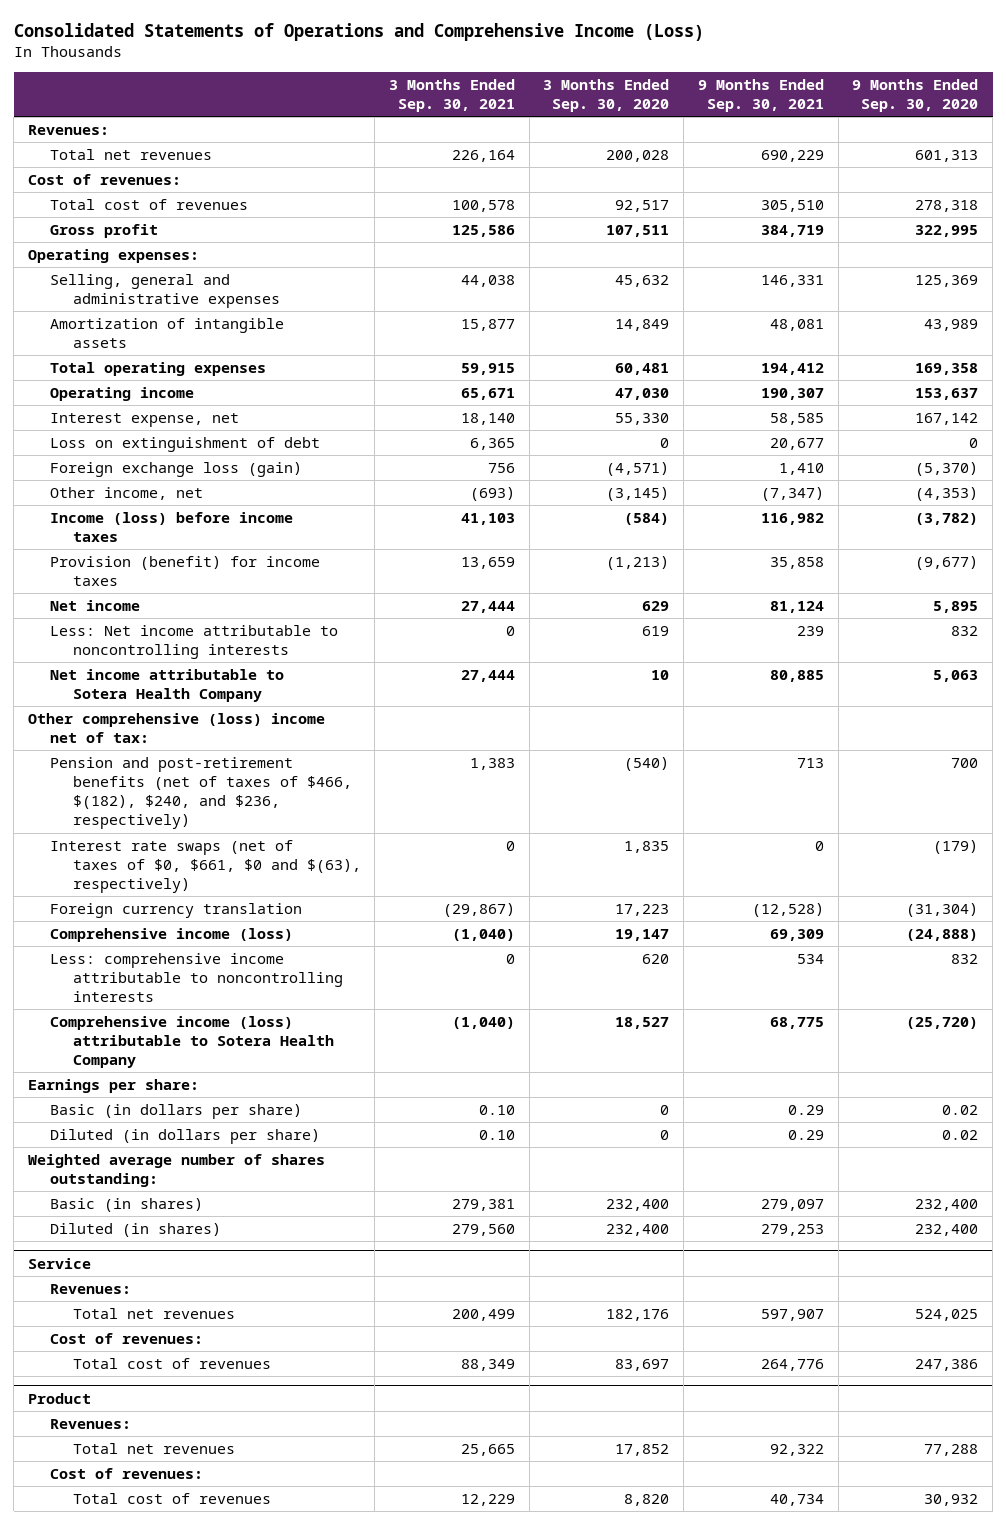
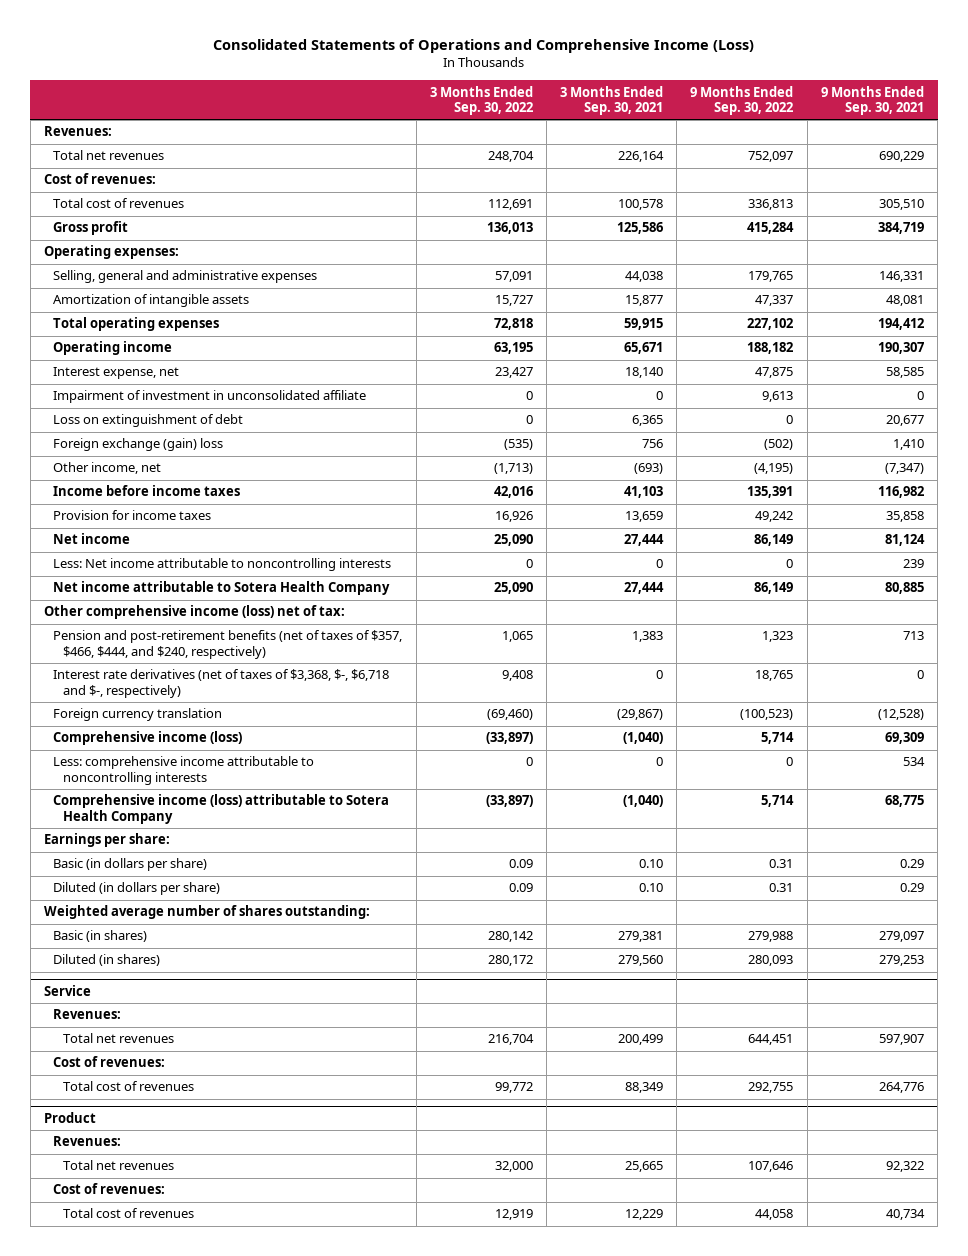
- | 3 Months Ended Sep. 30, 2021 | 3 Months Ended Sep. 30, 2020 | 9 Months Ended Sep. 30, 2021 | 9 Months Ended Sep. 30, 2020
+ | 3 Months Ended Sep. 30, 2022 | 3 Months Ended Sep. 30, 2021 | 9 Months Ended Sep. 30, 2022 | 9 Months Ended Sep. 30, 2021
+ Impairment of investment in unconsolidated affiliate | 0 | 0 | 9,613 | 0
- Foreign exchange loss (gain) | 756 | (4,571) | 1,410 | (5,370)
+ Foreign exchange (gain) loss | (535) | 756 | (502) | 1,410
- Income (loss) before income taxes | 41,103 | (584) | 116,982 | (3,782)
- Provision (benefit) for income taxes | 13,659 | (1,213) | 35,858 | (9,677)
+ Income before income taxes | 42,016 | 41,103 | 135,391 | 116,982
+ Provision for income taxes | 16,926 | 13,659 | 49,242 | 35,858
- Other comprehensive (loss) income net of tax:
- Pension and post-retirement benefits (net of taxes of $466, $(182), $240, and $236, respectively) | 1,383 | (540) | 713 | 700
- Interest rate swaps (net of taxes of $0, $661, $0 and $(63), respectively) | 0 | 1,835 | 0 | (179)
+ Other comprehensive income (loss) net of tax:
+ Pension and post-retirement benefits (net of taxes of $357, $466, $444, and $240, respectively) | 1,065 | 1,383 | 1,323 | 713
+ Interest rate derivatives (net of taxes of $3,368, $-, $6,718 and $-, respectively) | 9,408 | 0 | 18,765 | 0

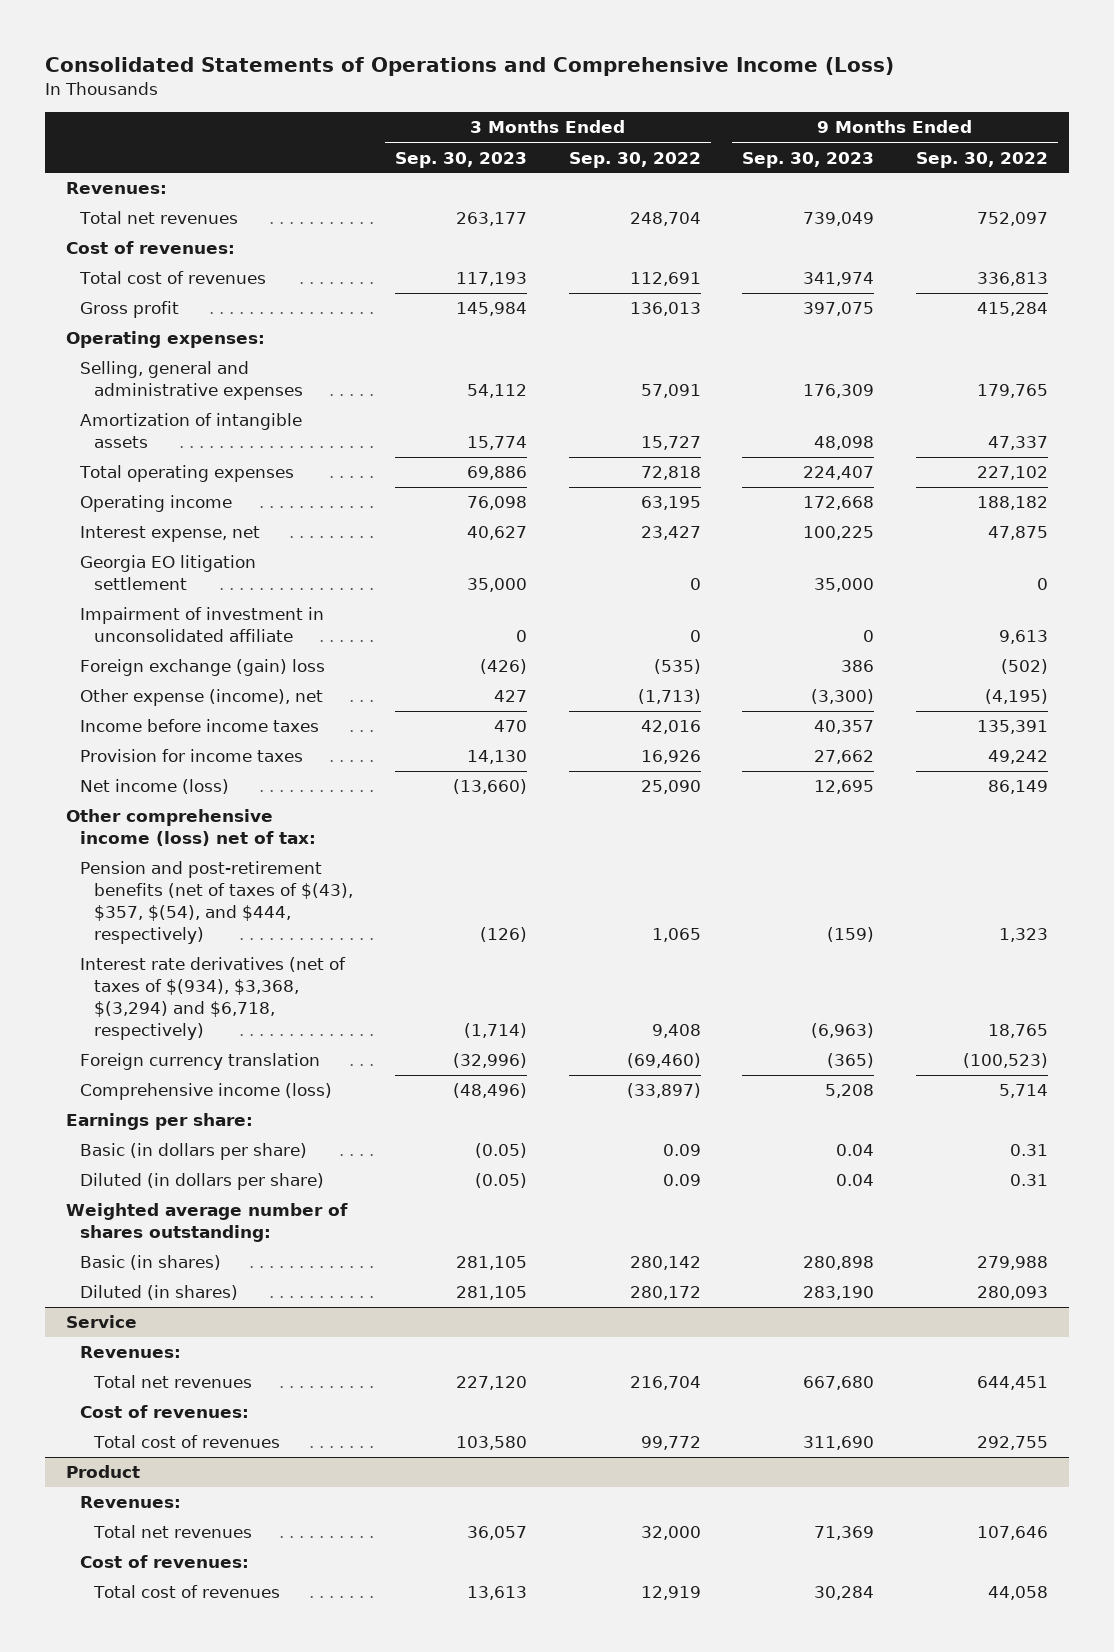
- | 3 Months Ended Sep. 30, 2022 | 3 Months Ended Sep. 30, 2021 | 9 Months Ended Sep. 30, 2022 | 9 Months Ended Sep. 30, 2021
+ | 3 Months Ended Sep. 30, 2023 | 3 Months Ended Sep. 30, 2022 | 9 Months Ended Sep. 30, 2023 | 9 Months Ended Sep. 30, 2022
+ Georgia EO litigation settlement | 35,000 | 0 | 35,000 | 0
- Loss on extinguishment of debt | 0 | 6,365 | 0 | 20,677
- Other income, net | (1,713) | (693) | (4,195) | (7,347)
+ Other expense (income), net | 427 | (1,713) | (3,300) | (4,195)
- Net income | 25,090 | 27,444 | 86,149 | 81,124
- Less: Net income attributable to noncontrolling interests | 0 | 0 | 0 | 239
- Net income attributable to Sotera Health Company | 25,090 | 27,444 | 86,149 | 80,885
+ Net income (loss) | (13,660) | 25,090 | 12,695 | 86,149
- Pension and post-retirement benefits (net of taxes of $357, $466, $444, and $240, respectively) | 1,065 | 1,383 | 1,323 | 713
- Interest rate derivatives (net of taxes of $3,368, $-, $6,718 and $-, respectively) | 9,408 | 0 | 18,765 | 0
+ Pension and post-retirement benefits (net of taxes of $(43), $357, $(54), and $444, respectively) | (126) | 1,065 | (159) | 1,323
+ Interest rate derivatives (net of taxes of $(934), $3,368, $(3,294) and $6,718, respectively) | (1,714) | 9,408 | (6,963) | 18,765
- Less: comprehensive income attributable to noncontrolling interests | 0 | 0 | 0 | 534
- Comprehensive income (loss) attributable to Sotera Health Company | (33,897) | (1,040) | 5,714 | 68,775

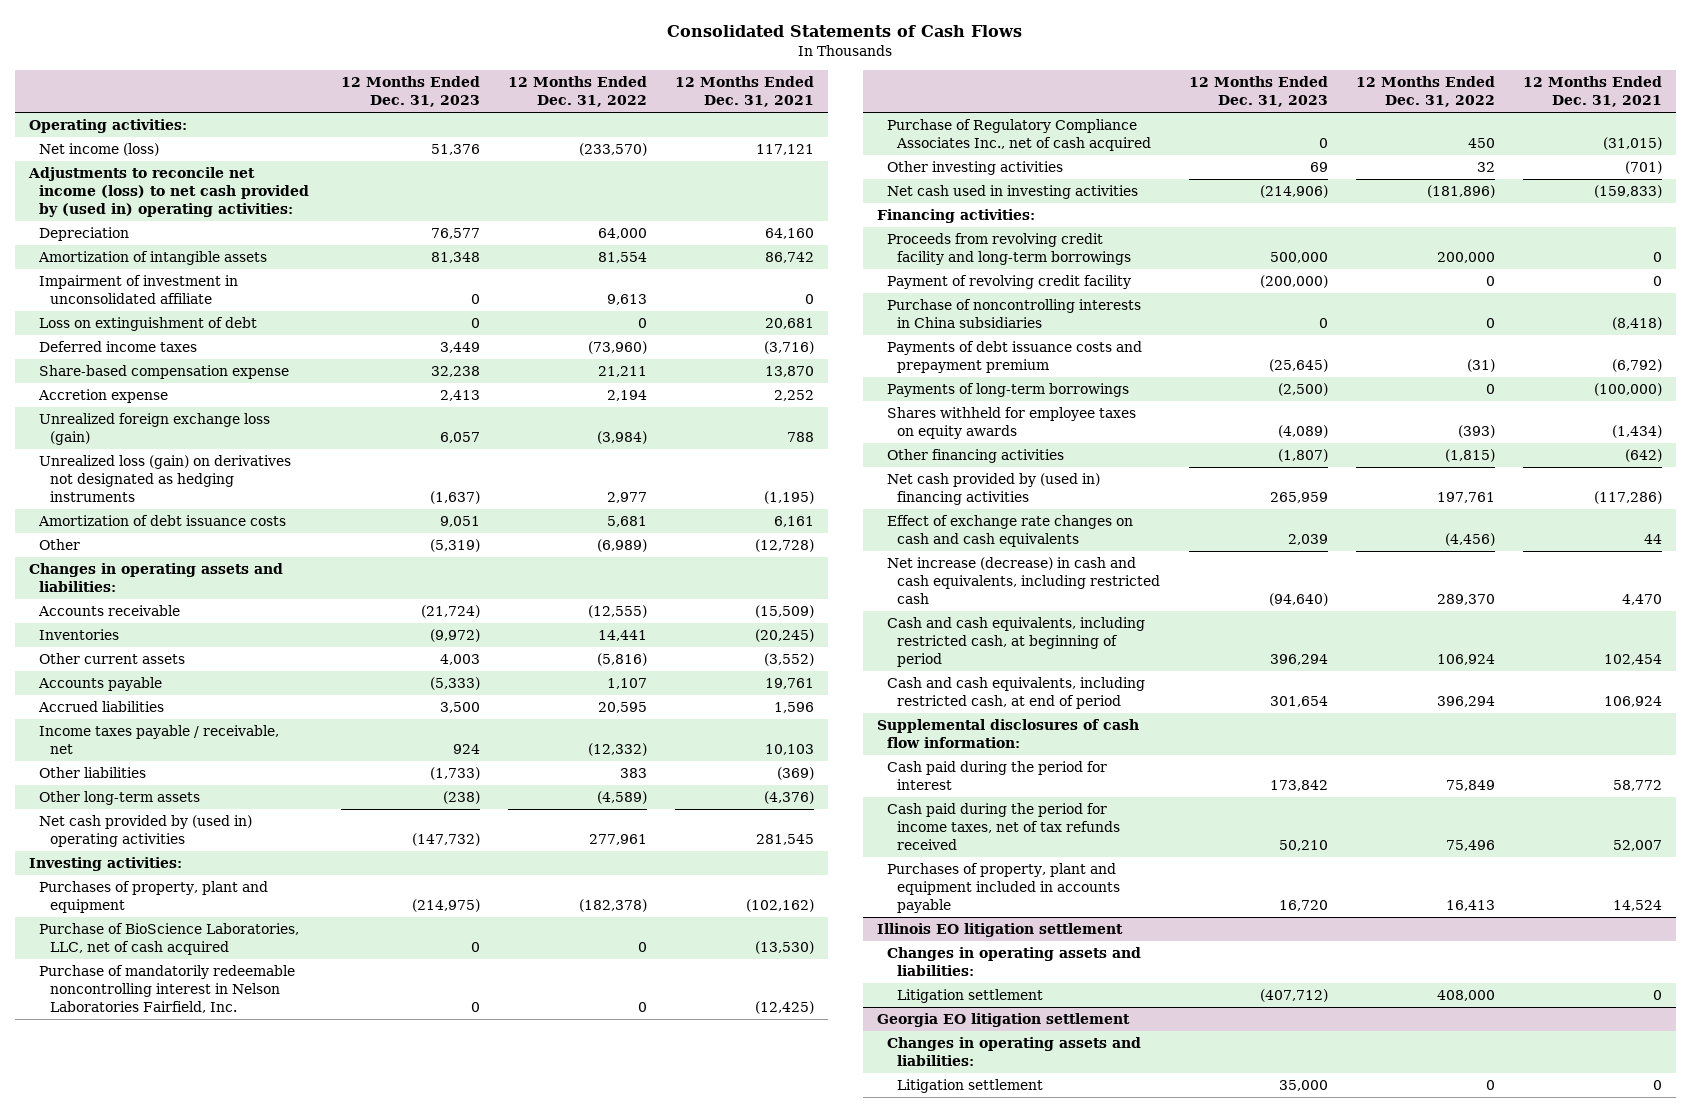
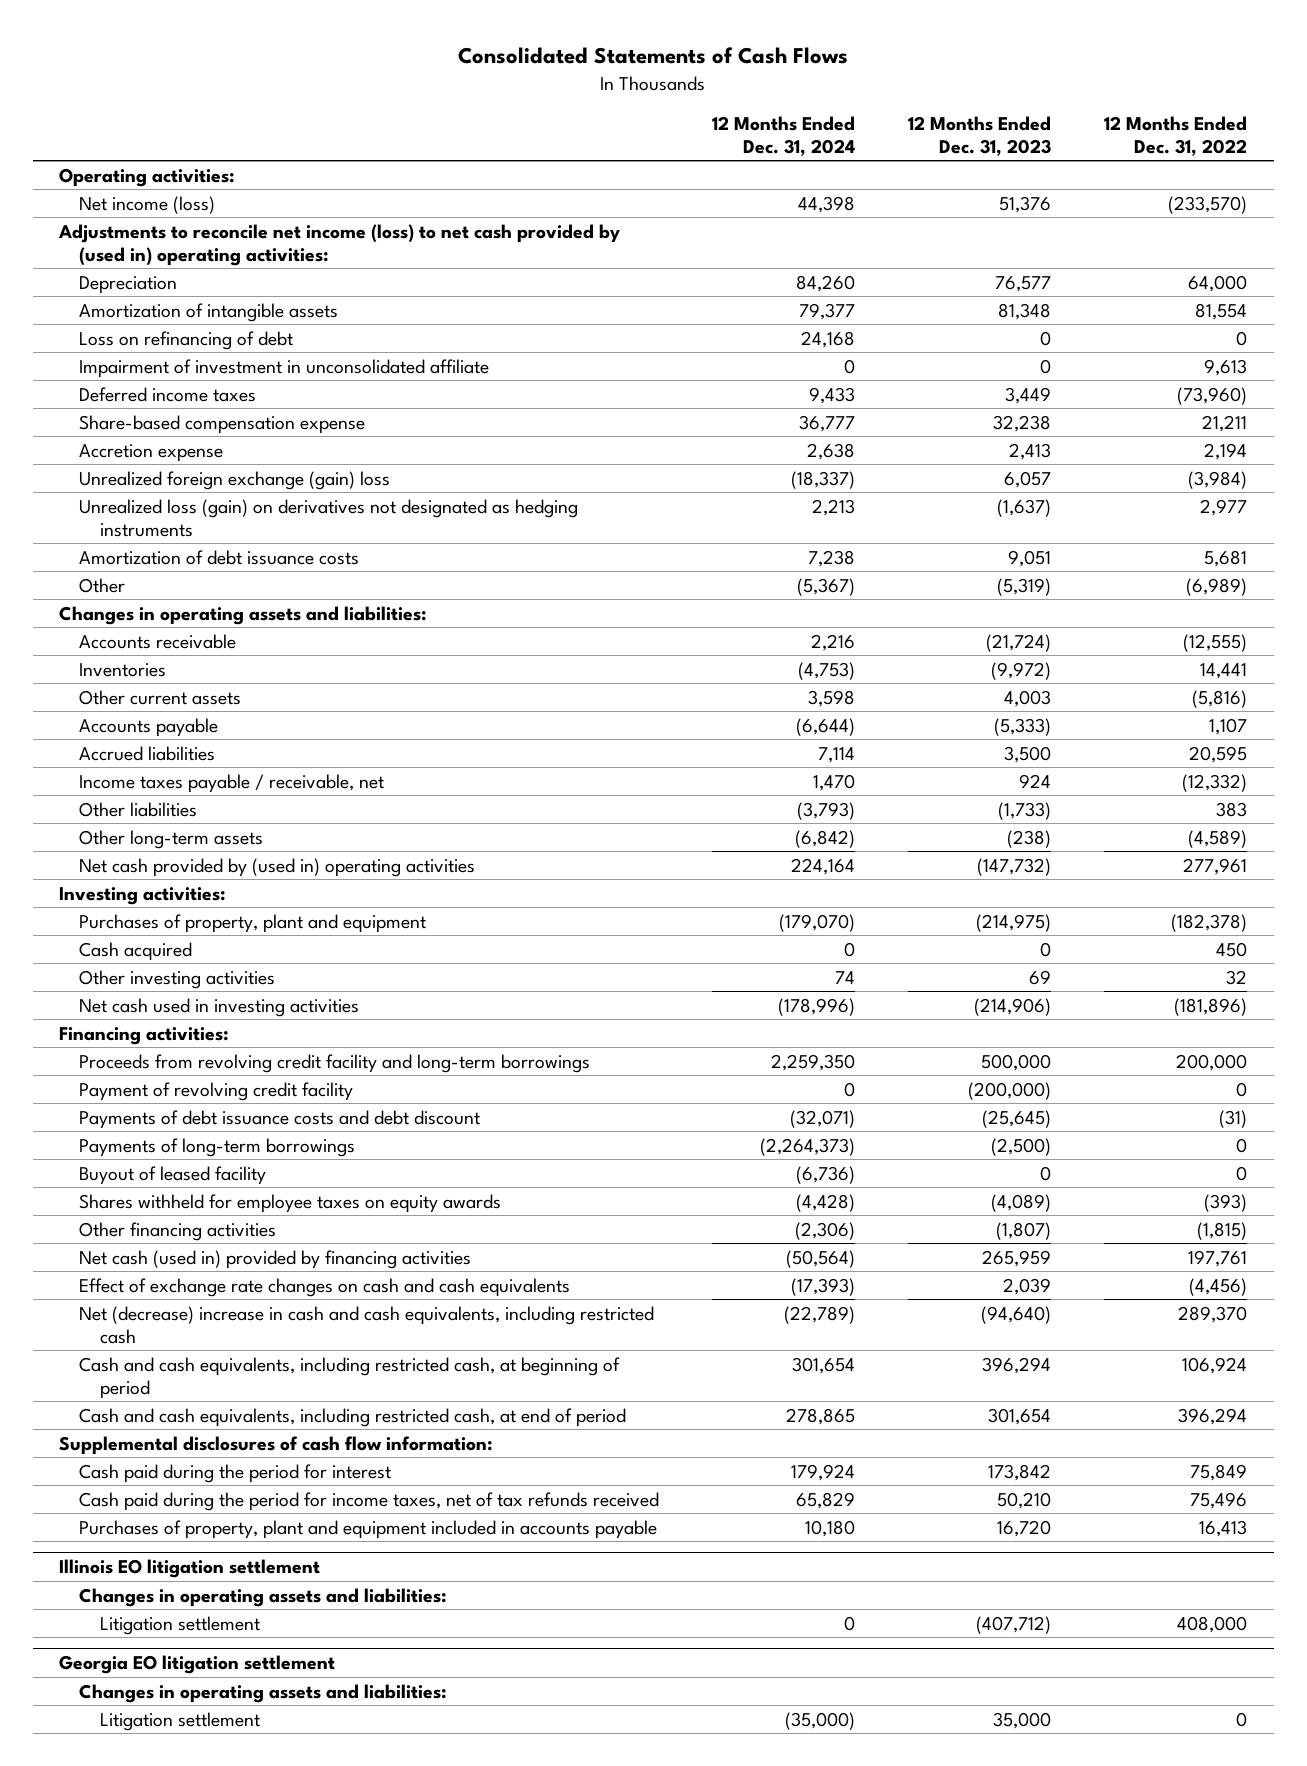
- | 12 Months Ended Dec. 31, 2023 | 12 Months Ended Dec. 31, 2022 | 12 Months Ended Dec. 31, 2021
+ | 12 Months Ended Dec. 31, 2024 | 12 Months Ended Dec. 31, 2023 | 12 Months Ended Dec. 31, 2022
+ Loss on refinancing of debt | 24,168 | 0 | 0
- Loss on extinguishment of debt | 0 | 0 | 20,681
- Unrealized foreign exchange loss (gain) | 6,057 | (3,984) | 788
+ Unrealized foreign exchange (gain) loss | (18,337) | 6,057 | (3,984)
- Purchase of BioScience Laboratories, LLC, net of cash acquired | 0 | 0 | (13,530)
- Purchase of mandatorily redeemable noncontrolling interest in Nelson Laboratories Fairfield, Inc. | 0 | 0 | (12,425)
- Purchase of Regulatory Compliance Associates Inc., net of cash acquired | 0 | 450 | (31,015)
+ Cash acquired | 0 | 0 | 450
- Purchase of noncontrolling interests in China subsidiaries | 0 | 0 | (8,418)
- Payments of debt issuance costs and prepayment premium | (25,645) | (31) | (6,792)
+ Payments of debt issuance costs and debt discount | (32,071) | (25,645) | (31)
+ Buyout of leased facility | (6,736) | 0 | 0
- Net cash provided by (used in) financing activities | 265,959 | 197,761 | (117,286)
+ Net cash (used in) provided by financing activities | (50,564) | 265,959 | 197,761
- Net increase (decrease) in cash and cash equivalents, including restricted cash | (94,640) | 289,370 | 4,470
+ Net (decrease) increase in cash and cash equivalents, including restricted cash | (22,789) | (94,640) | 289,370

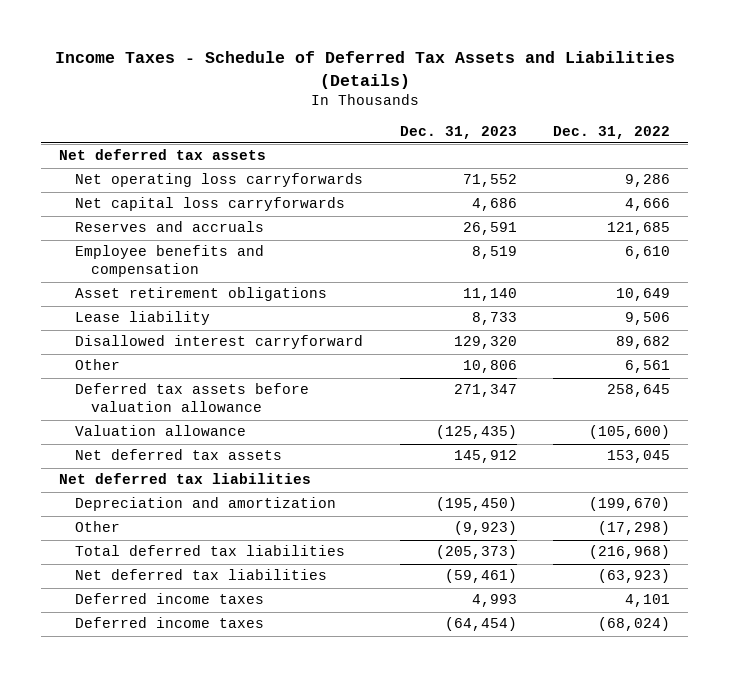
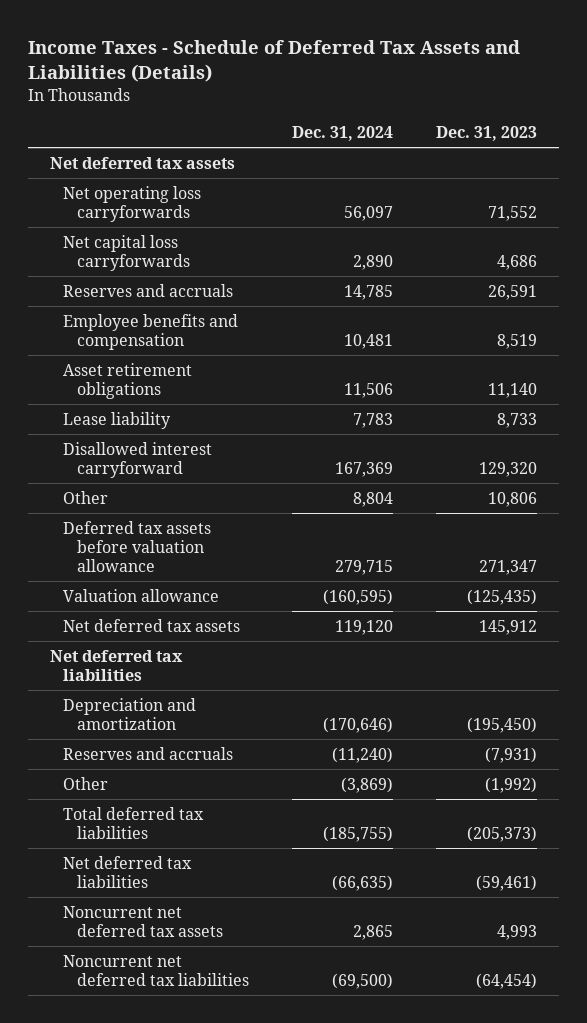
- | Dec. 31, 2023 | Dec. 31, 2022
+ | Dec. 31, 2024 | Dec. 31, 2023
- Other | (9,923) | (17,298)
+ Reserves and accruals | (11,240) | (7,931)
+ Other | (3,869) | (1,992)
- Deferred income taxes | 4,993 | 4,101
- Deferred income taxes | (64,454) | (68,024)
+ Noncurrent net deferred tax assets | 2,865 | 4,993
+ Noncurrent net deferred tax liabilities | (69,500) | (64,454)

